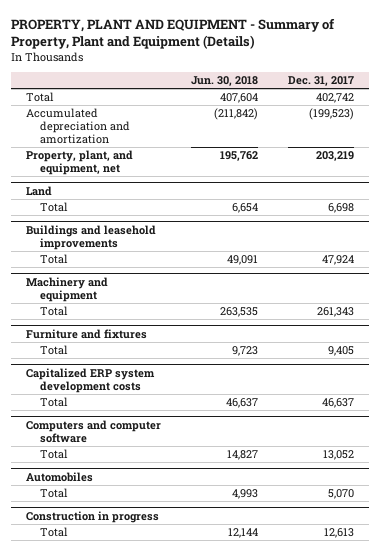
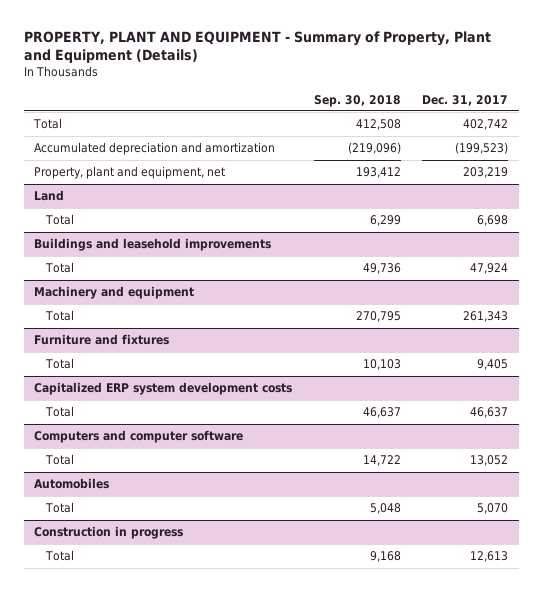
- | Jun. 30, 2018 | Dec. 31, 2017
+ | Sep. 30, 2018 | Dec. 31, 2017
- Property, plant, and equipment, net | 195,762 | 203,219
+ Property, plant and equipment, net | 193,412 | 203,219

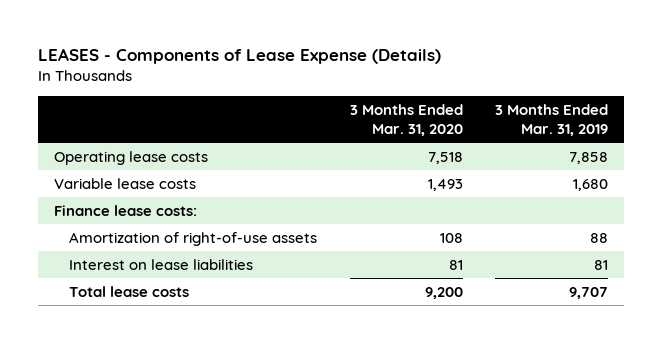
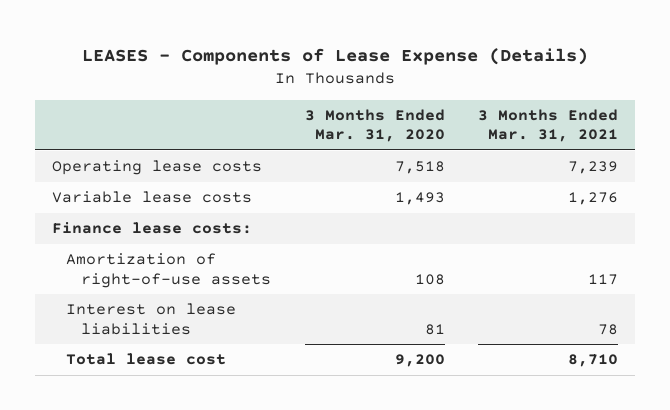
- | 3 Months Ended Mar. 31, 2020 | 3 Months Ended Mar. 31, 2019
+ | 3 Months Ended Mar. 31, 2020 | 3 Months Ended Mar. 31, 2021
- Total lease costs | 9,200 | 9,707
+ Total lease cost | 9,200 | 8,710

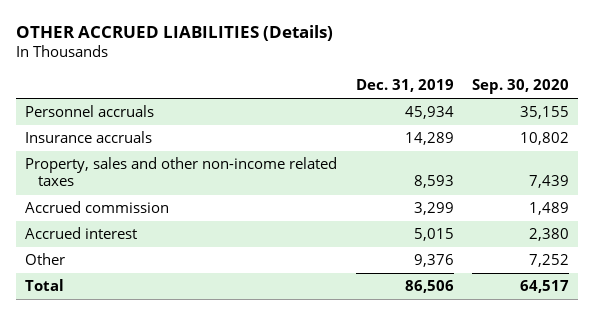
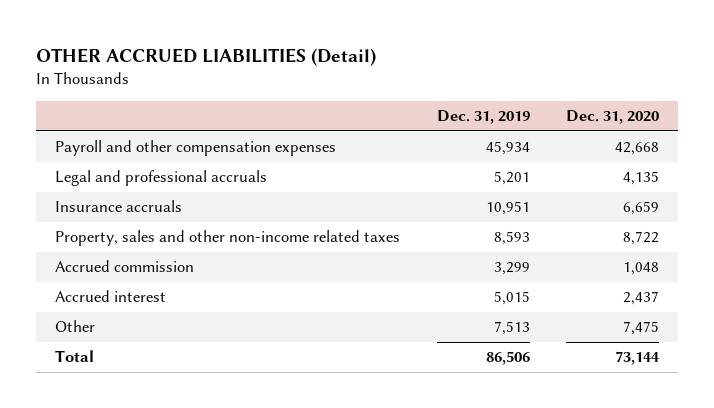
- OTHER ACCRUED LIABILITIES (Details)
+ OTHER ACCRUED LIABILITIES (Detail)
- | Dec. 31, 2019 | Sep. 30, 2020
+ | Dec. 31, 2019 | Dec. 31, 2020
- Personnel accruals | 45,934 | 35,155
- Insurance accruals | 14,289 | 10,802
+ Payroll and other compensation expenses | 45,934 | 42,668
+ Legal and professional accruals | 5,201 | 4,135
+ Insurance accruals | 10,951 | 6,659
- Other | 9,376 | 7,252
+ Other | 7,513 | 7,475

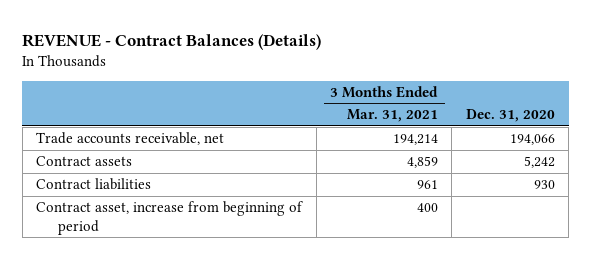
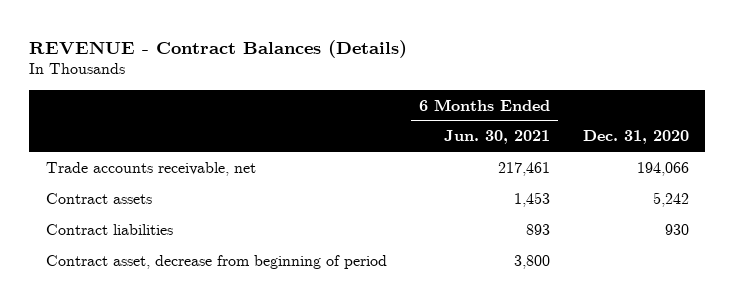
- | 3 Months Ended Mar. 31, 2021 | Dec. 31, 2020
+ | 6 Months Ended Jun. 30, 2021 | Dec. 31, 2020
- Contract asset, increase from beginning of period | 400 |
+ Contract asset, decrease from beginning of period | 3,800 |

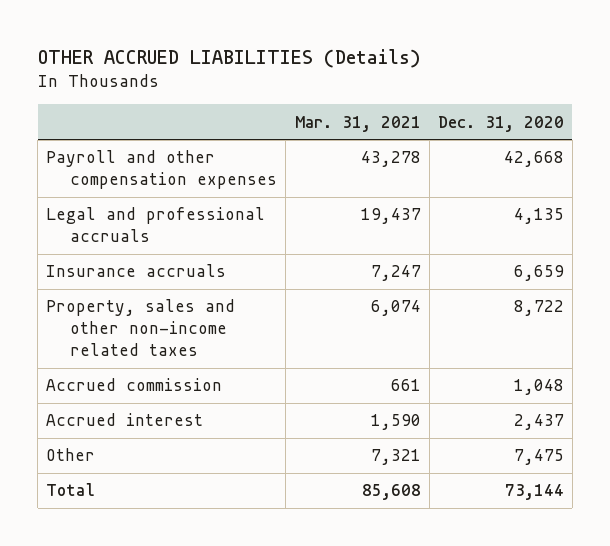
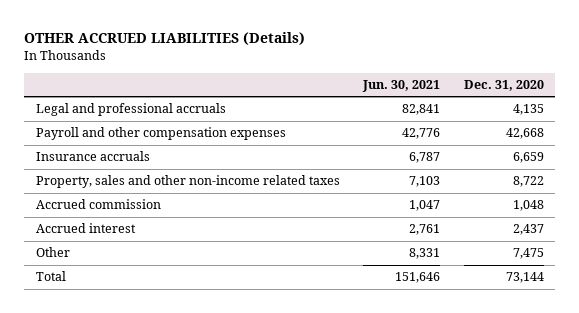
- | Mar. 31, 2021 | Dec. 31, 2020
+ | Jun. 30, 2021 | Dec. 31, 2020
moved down: Payroll and other compensation expenses | 42,776 | 42,668

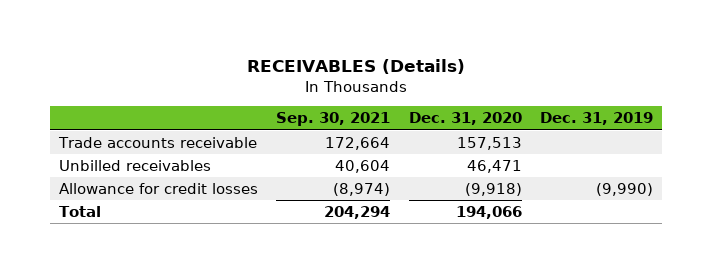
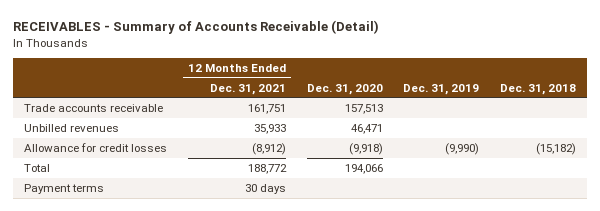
- RECEIVABLES (Details)
+ RECEIVABLES - Summary of Accounts Receivable (Detail)
- | Sep. 30, 2021 | Dec. 31, 2020 | Dec. 31, 2019
+ | 12 Months Ended Dec. 31, 2021 | Dec. 31, 2020 | Dec. 31, 2019 | Dec. 31, 2018
- Unbilled receivables | 40,604 | 46,471 |
+ Unbilled revenues | 35,933 | 46,471 | |
+ Payment terms | 30 days | | |

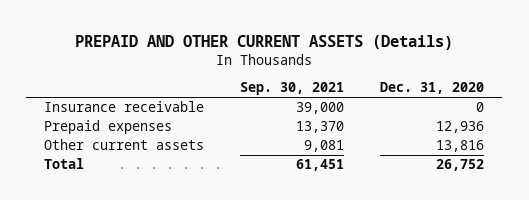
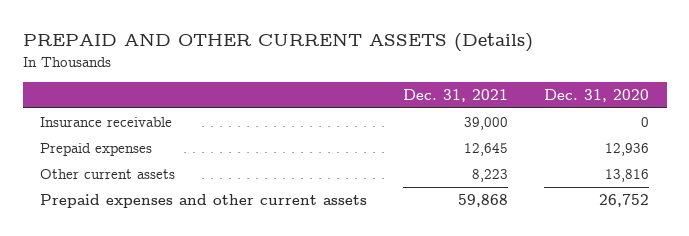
- | Sep. 30, 2021 | Dec. 31, 2020
+ | Dec. 31, 2021 | Dec. 31, 2020
- Total | 61,451 | 26,752
+ Prepaid expenses and other current assets | 59,868 | 26,752

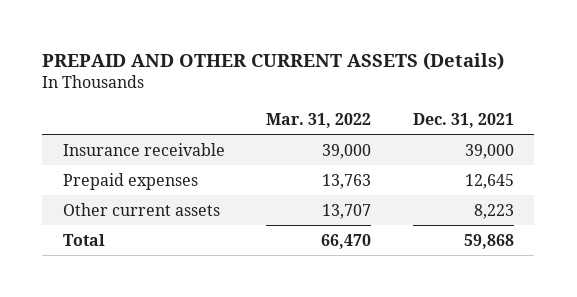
- | Dec. 31, 2021 | Dec. 31, 2020
+ | Mar. 31, 2022 | Dec. 31, 2021
- Prepaid expenses and other current assets | 59,868 | 26,752
+ Total | 66,470 | 59,868

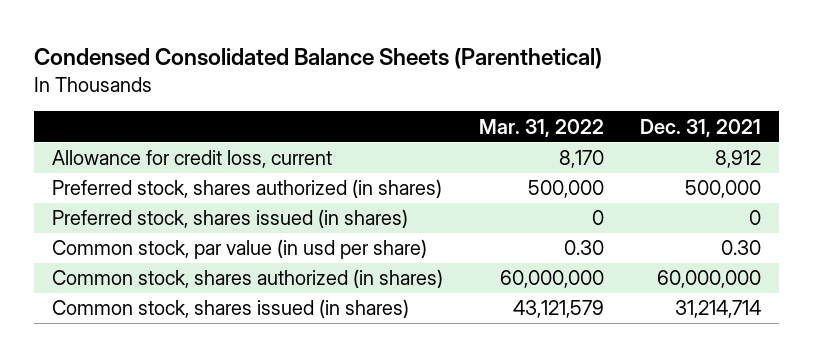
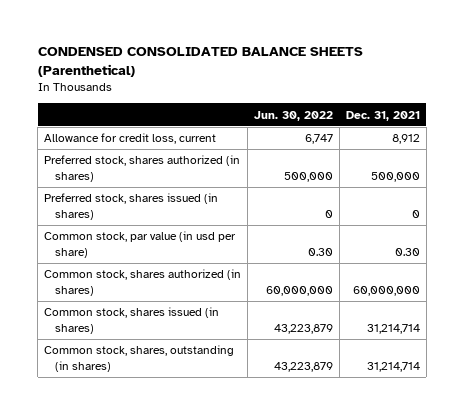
- Condensed Consolidated Balance Sheets (Parenthetical)
+ CONDENSED CONSOLIDATED BALANCE SHEETS (Parenthetical)
- | Mar. 31, 2022 | Dec. 31, 2021
+ | Jun. 30, 2022 | Dec. 31, 2021
+ Common stock, shares, outstanding (in shares) | 43,223,879 | 31,214,714

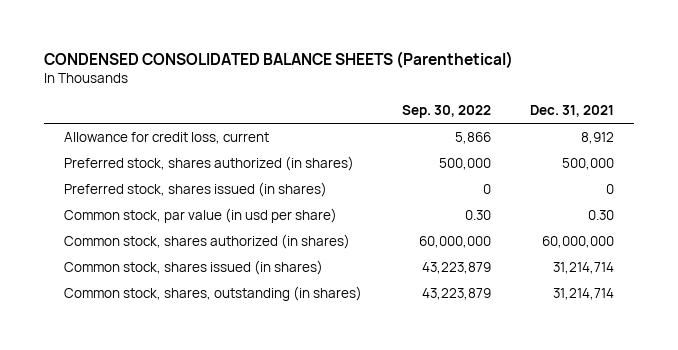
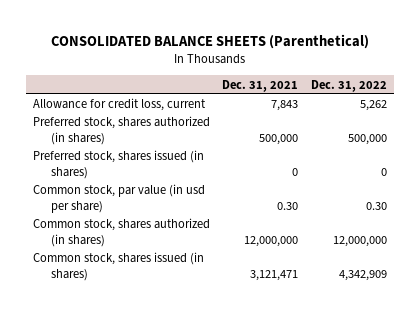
- CONDENSED CONSOLIDATED BALANCE SHEETS (Parenthetical)
+ CONSOLIDATED BALANCE SHEETS (Parenthetical)
- | Sep. 30, 2022 | Dec. 31, 2021
+ | Dec. 31, 2021 | Dec. 31, 2022
- Allowance for credit loss, current | 5,866 | 8,912
+ Allowance for credit loss, current | 7,843 | 5,262
- Common stock, shares authorized (in shares) | 60,000,000 | 60,000,000
- Common stock, shares issued (in shares) | 43,223,879 | 31,214,714
- Common stock, shares, outstanding (in shares) | 43,223,879 | 31,214,714
+ Common stock, shares authorized (in shares) | 12,000,000 | 12,000,000
+ Common stock, shares issued (in shares) | 3,121,471 | 4,342,909

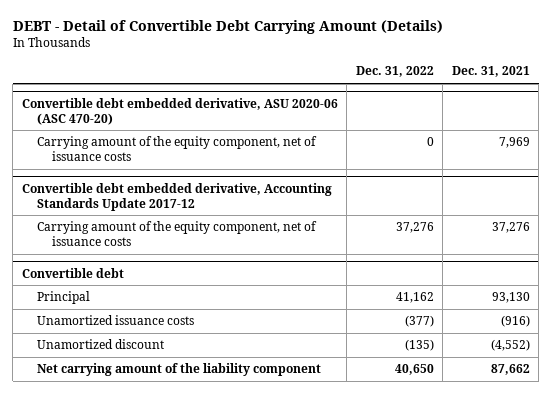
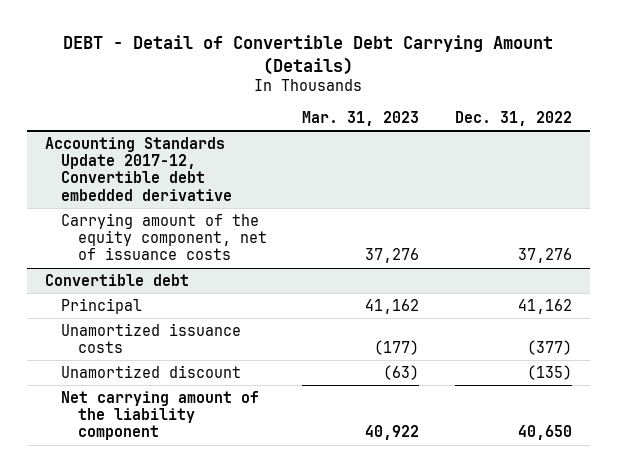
- | Dec. 31, 2022 | Dec. 31, 2021
+ | Mar. 31, 2023 | Dec. 31, 2022
- Convertible debt embedded derivative, ASU 2020-06 (ASC 470-20)
- Carrying amount of the equity component, net of issuance costs | 0 | 7,969
- Convertible debt embedded derivative, Accounting Standards Update 2017-12
+ Accounting Standards Update 2017-12, Convertible debt embedded derivative

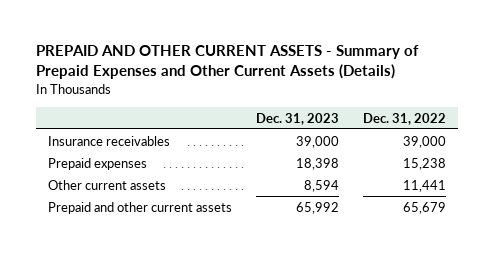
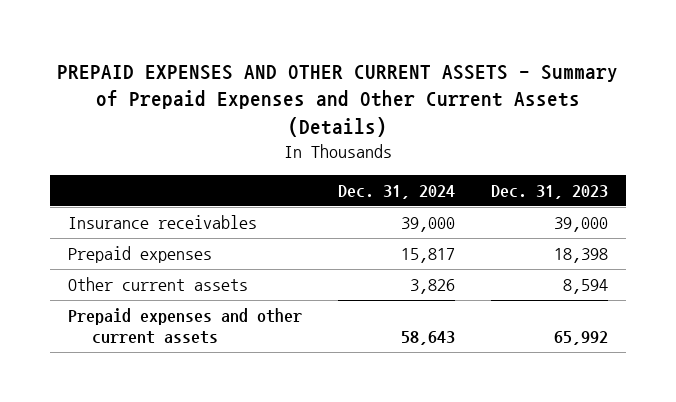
- PREPAID AND OTHER CURRENT ASSETS - Summary of Prepaid Expenses and Other Current Assets (Details)
+ PREPAID EXPENSES AND OTHER CURRENT ASSETS - Summary of Prepaid Expenses and Other Current Assets (Details)
- | Dec. 31, 2023 | Dec. 31, 2022
+ | Dec. 31, 2024 | Dec. 31, 2023
- Prepaid and other current assets | 65,992 | 65,679
+ Prepaid expenses and other current assets | 58,643 | 65,992

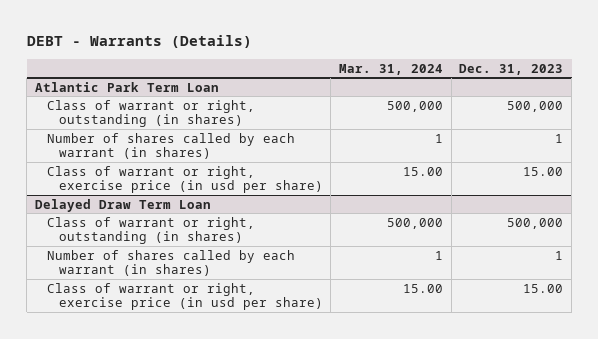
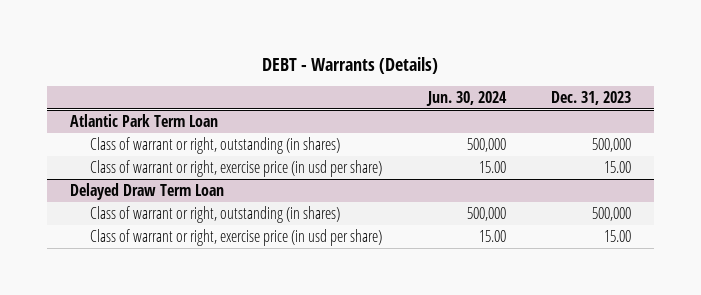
- | Mar. 31, 2024 | Dec. 31, 2023
+ | Jun. 30, 2024 | Dec. 31, 2023
@ Atlantic Park Term Loan
- Number of shares called by each warrant (in shares) | 1 | 1
@ Delayed Draw Term Loan
- Number of shares called by each warrant (in shares) | 1 | 1

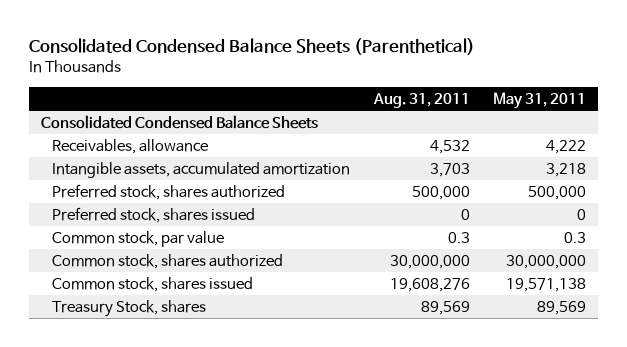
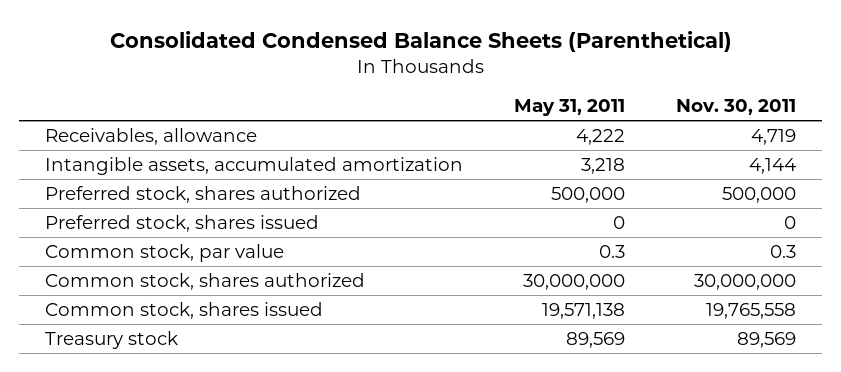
- | Aug. 31, 2011 | May 31, 2011
+ | May 31, 2011 | Nov. 30, 2011
- Consolidated Condensed Balance Sheets
- Treasury Stock, shares | 89,569 | 89,569
+ Treasury stock | 89,569 | 89,569

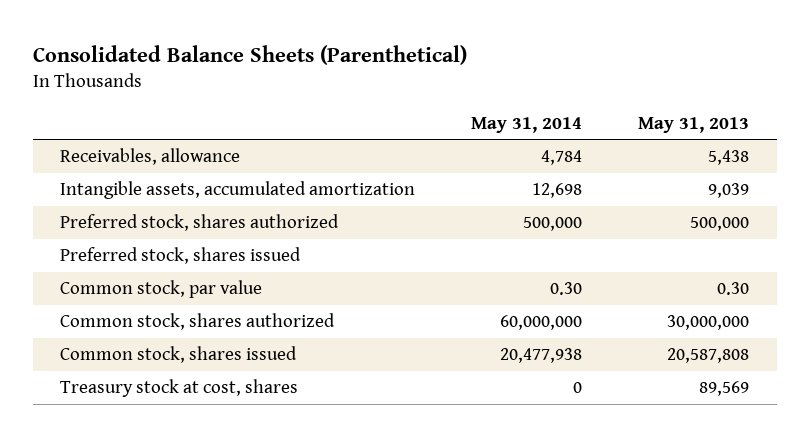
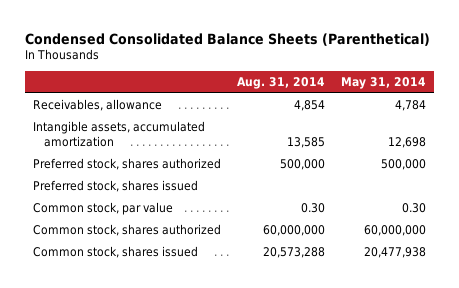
- Consolidated Balance Sheets (Parenthetical)
+ Condensed Consolidated Balance Sheets (Parenthetical)
- | May 31, 2014 | May 31, 2013
+ | Aug. 31, 2014 | May 31, 2014
- Treasury stock at cost, shares | 0 | 89,569

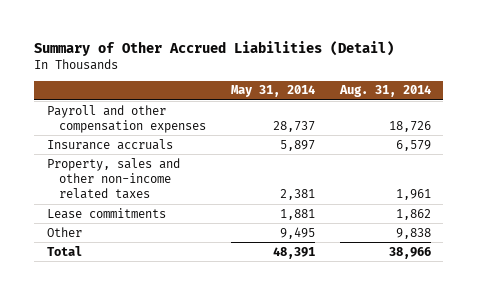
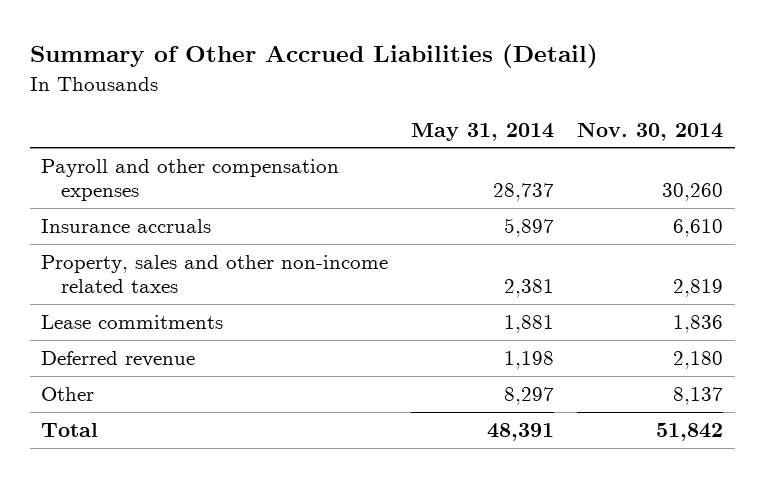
- | May 31, 2014 | Aug. 31, 2014
+ | May 31, 2014 | Nov. 30, 2014
- Other | 9,495 | 9,838
+ Deferred revenue | 1,198 | 2,180
+ Other | 8,297 | 8,137

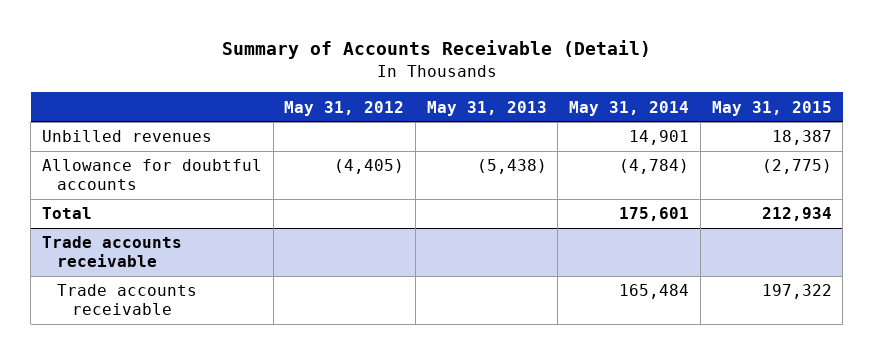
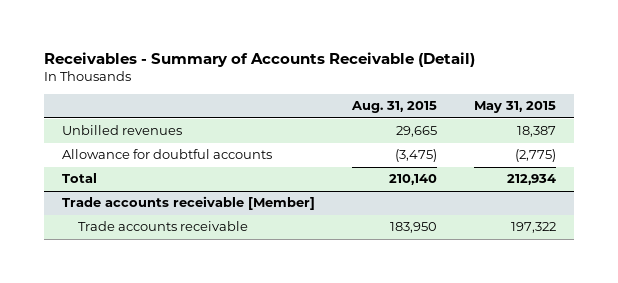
- Summary of Accounts Receivable (Detail)
+ Receivables - Summary of Accounts Receivable (Detail)
- | May 31, 2012 | May 31, 2013 | May 31, 2014 | May 31, 2015
+ | Aug. 31, 2015 | May 31, 2015
- Trade accounts receivable
+ Trade accounts receivable [Member]

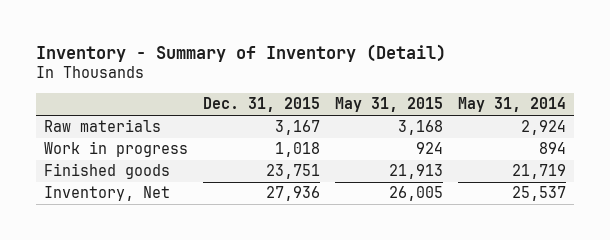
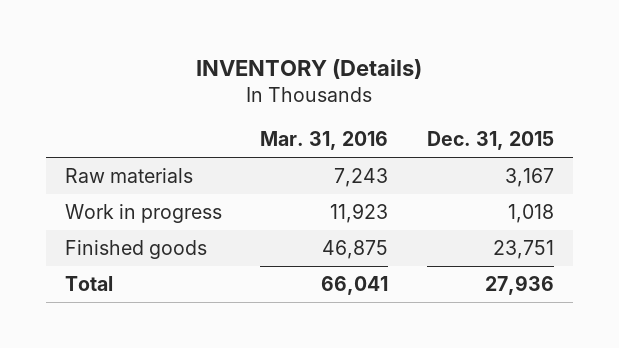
- Inventory - Summary of Inventory (Detail)
+ INVENTORY (Details)
- | Dec. 31, 2015 | May 31, 2015 | May 31, 2014
+ | Mar. 31, 2016 | Dec. 31, 2015
- Inventory, Net | 27,936 | 26,005 | 25,537
+ Total | 66,041 | 27,936

